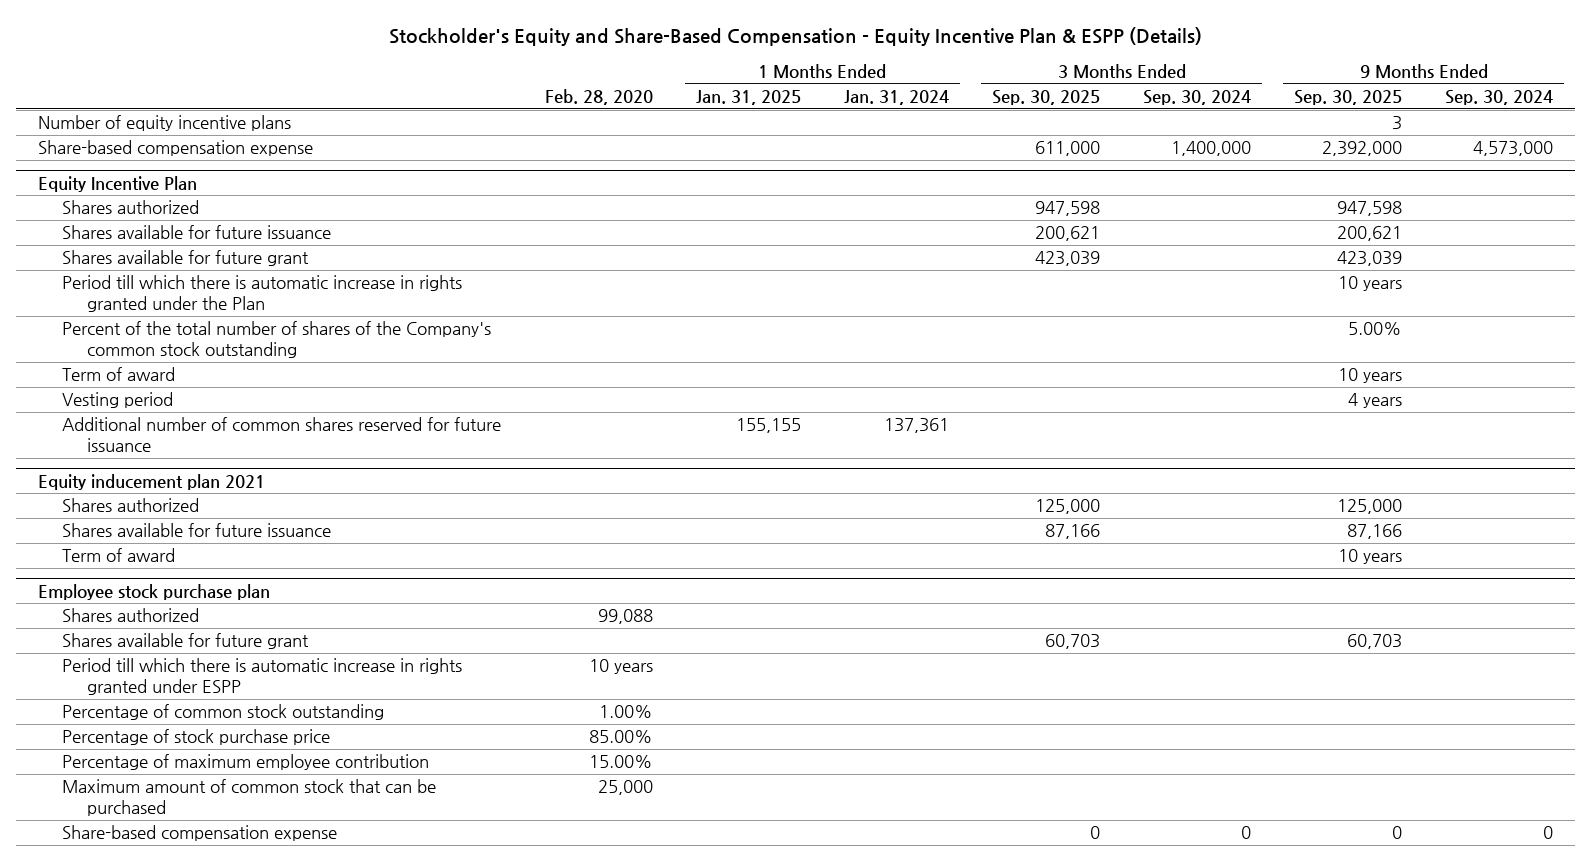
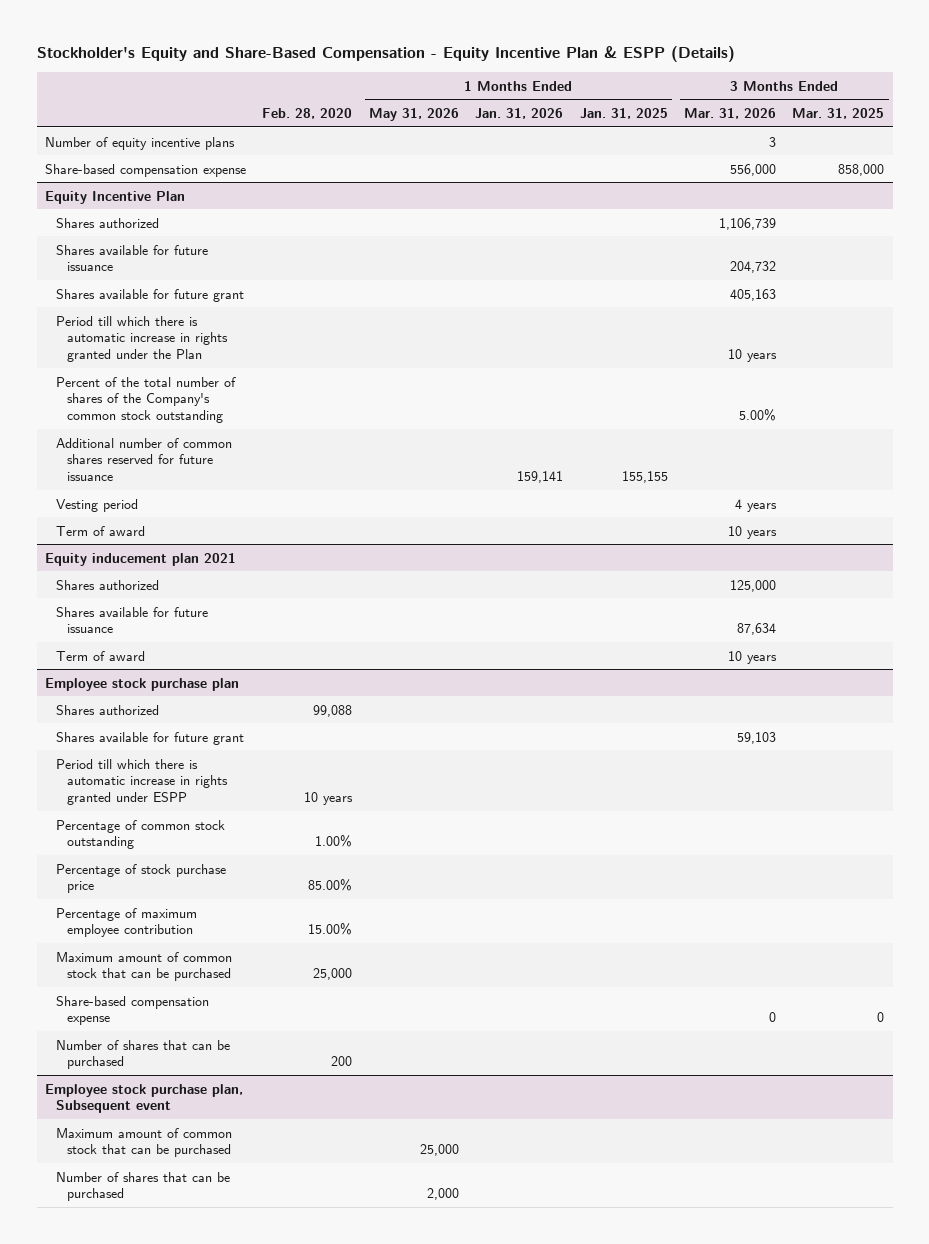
- | Feb. 28, 2020 | 1 Months Ended Jan. 31, 2025 | 1 Months Ended Jan. 31, 2024 | 3 Months Ended Sep. 30, 2025 | 3 Months Ended Sep. 30, 2024 | 9 Months Ended Sep. 30, 2025 | 9 Months Ended Sep. 30, 2024
+ | Feb. 28, 2020 | 1 Months Ended May 31, 2026 | 1 Months Ended Jan. 31, 2026 | 1 Months Ended Jan. 31, 2025 | 3 Months Ended Mar. 31, 2026 | 3 Months Ended Mar. 31, 2025
@ Equity Incentive Plan
moved down: Vesting period | | | | | 4 years |
moved down: Term of award | | | | | 10 years |
@ Employee stock purchase plan
+ Number of shares that can be purchased | 200 | | | | |
+ Employee stock purchase plan, Subsequent event
+ Maximum amount of common stock that can be purchased | | 25,000 | | | |
+ Number of shares that can be purchased | | 2,000 | | | |

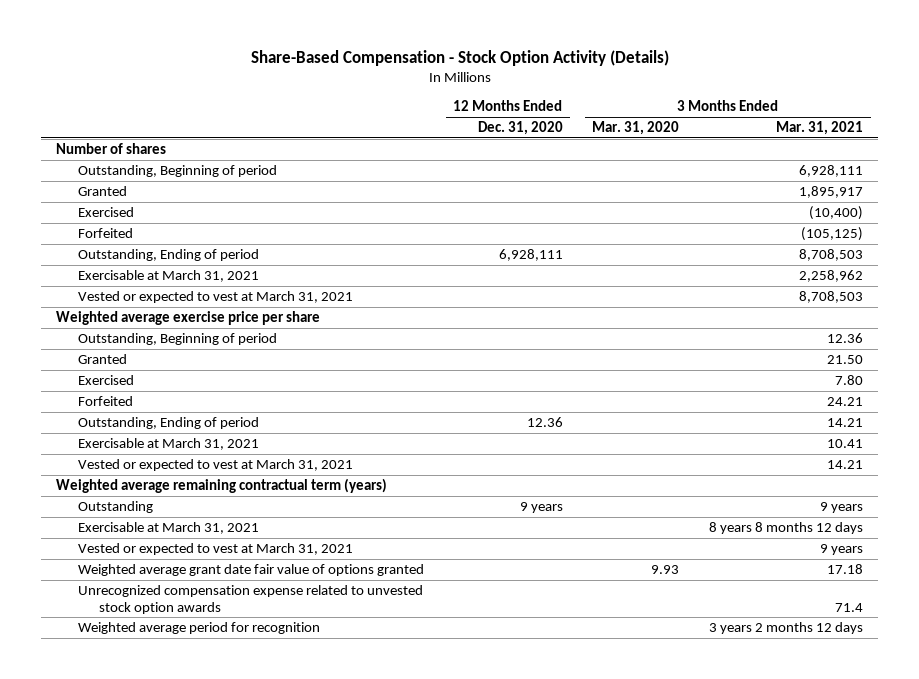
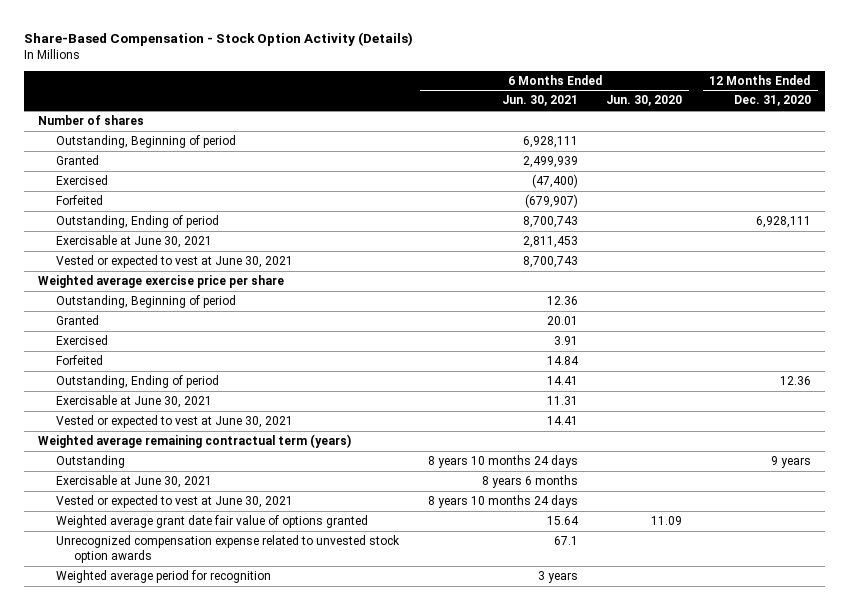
- | 12 Months Ended Dec. 31, 2020 | 3 Months Ended Mar. 31, 2020 | 3 Months Ended Mar. 31, 2021
+ | 6 Months Ended Jun. 30, 2021 | 6 Months Ended Jun. 30, 2020 | 12 Months Ended Dec. 31, 2020
- Exercisable at March 31, 2021 | | | 2,258,962
- Vested or expected to vest at March 31, 2021 | | | 8,708,503
+ Exercisable at June 30, 2021 | 2,811,453 | |
+ Vested or expected to vest at June 30, 2021 | 8,700,743 | |
- Exercisable at March 31, 2021 | | | 10.41
- Vested or expected to vest at March 31, 2021 | | | 14.21
+ Exercisable at June 30, 2021 | 11.31 | |
+ Vested or expected to vest at June 30, 2021 | 14.41 | |
- Exercisable at March 31, 2021 | | | 8 years 8 months 12 days
- Vested or expected to vest at March 31, 2021 | | | 9 years
+ Exercisable at June 30, 2021 | 8 years 6 months | |
+ Vested or expected to vest at June 30, 2021 | 8 years 10 months 24 days | |

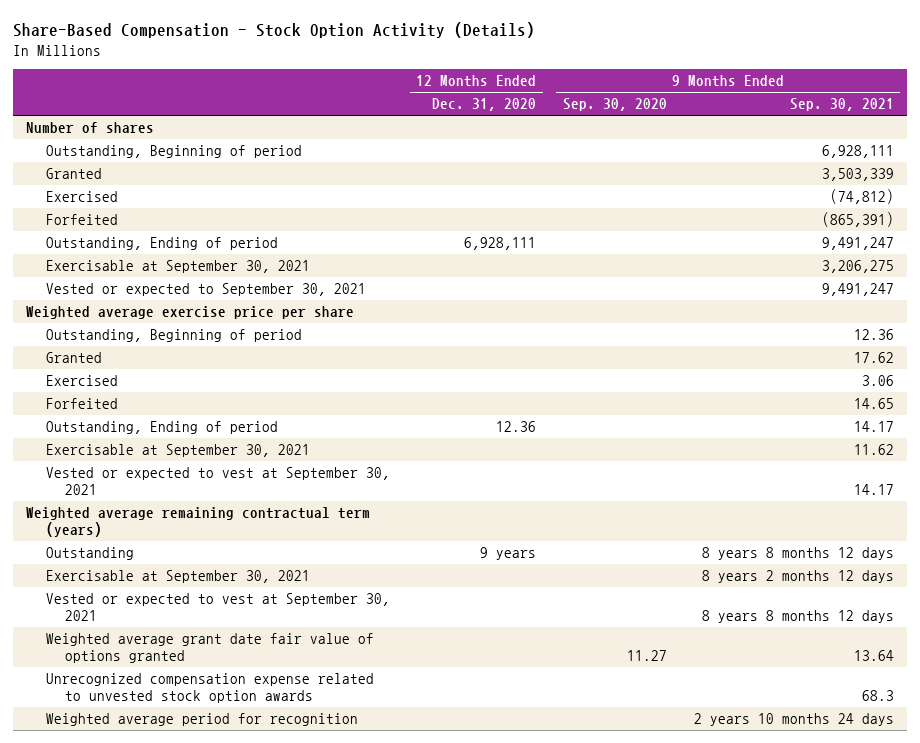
- | 6 Months Ended Jun. 30, 2021 | 6 Months Ended Jun. 30, 2020 | 12 Months Ended Dec. 31, 2020
+ | 12 Months Ended Dec. 31, 2020 | 9 Months Ended Sep. 30, 2020 | 9 Months Ended Sep. 30, 2021
- Exercisable at June 30, 2021 | 2,811,453 | |
- Vested or expected to vest at June 30, 2021 | 8,700,743 | |
+ Exercisable at September 30, 2021 | | | 3,206,275
+ Vested or expected to September 30, 2021 | | | 9,491,247
- Exercisable at June 30, 2021 | 11.31 | |
- Vested or expected to vest at June 30, 2021 | 14.41 | |
+ Exercisable at September 30, 2021 | | | 11.62
+ Vested or expected to vest at September 30, 2021 | | | 14.17
- Exercisable at June 30, 2021 | 8 years 6 months | |
- Vested or expected to vest at June 30, 2021 | 8 years 10 months 24 days | |
+ Exercisable at September 30, 2021 | | | 8 years 2 months 12 days
+ Vested or expected to vest at September 30, 2021 | | | 8 years 8 months 12 days

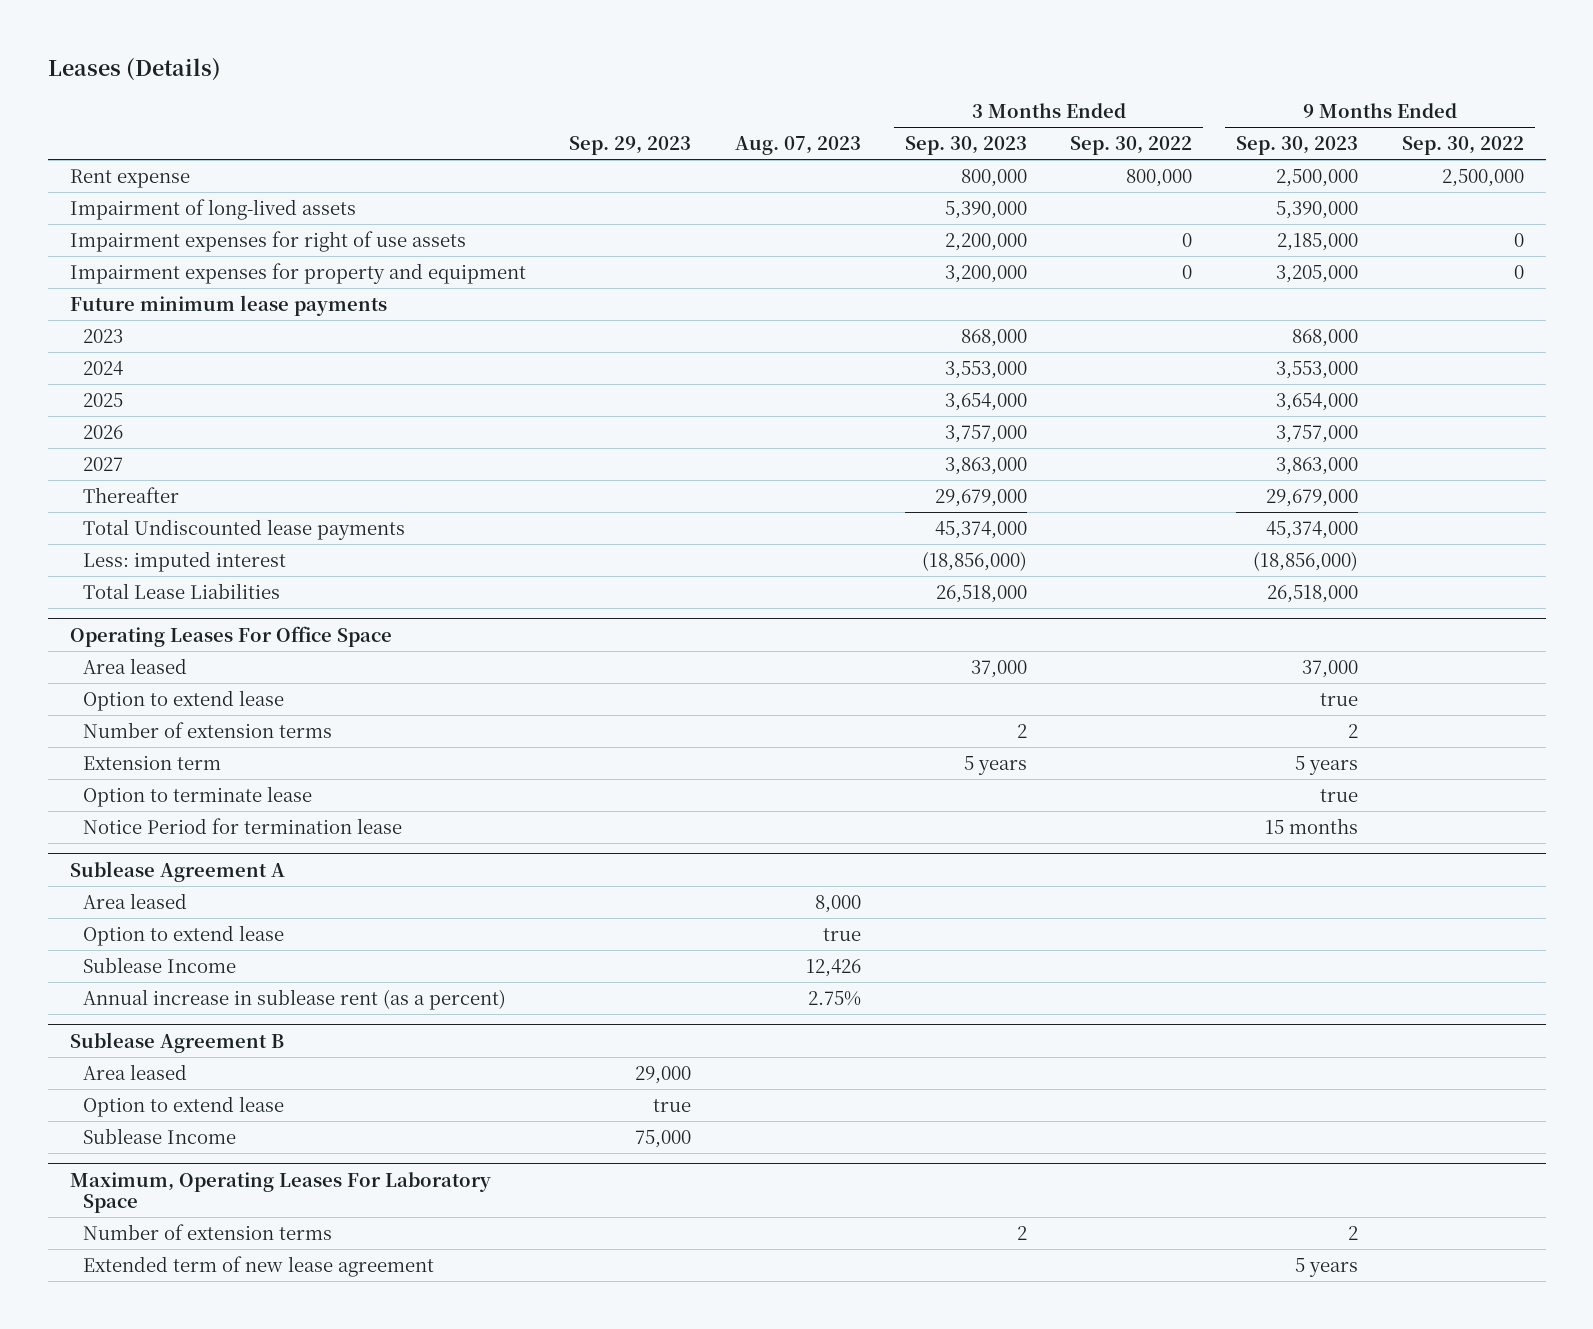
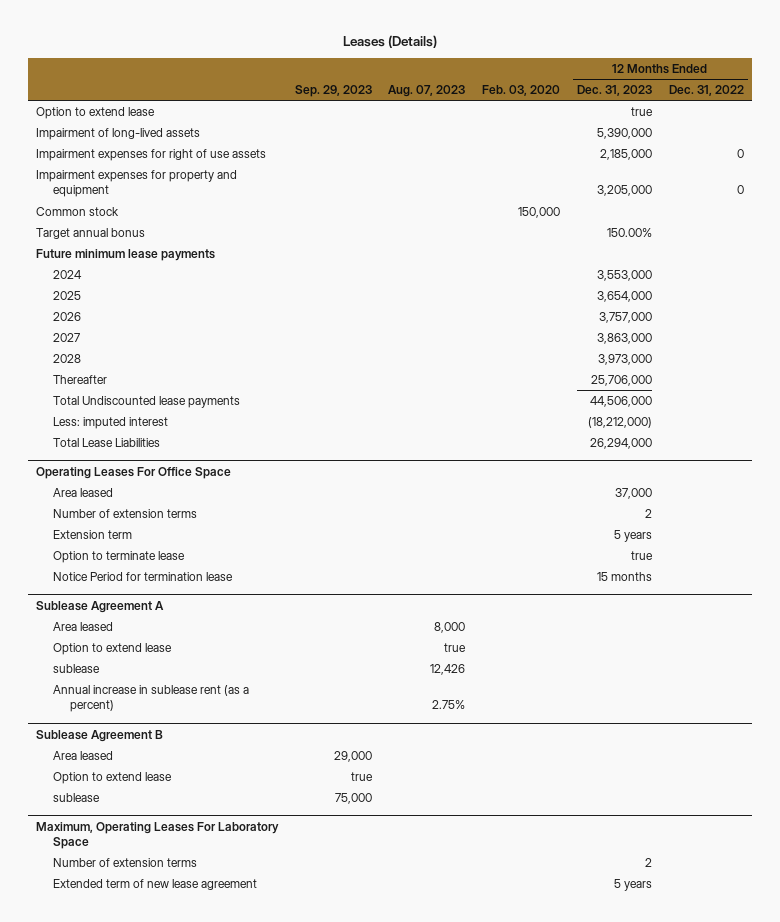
- | Sep. 29, 2023 | Aug. 07, 2023 | 3 Months Ended Sep. 30, 2023 | 3 Months Ended Sep. 30, 2022 | 9 Months Ended Sep. 30, 2023 | 9 Months Ended Sep. 30, 2022
+ | Sep. 29, 2023 | Aug. 07, 2023 | Feb. 03, 2020 | 12 Months Ended Dec. 31, 2023 | 12 Months Ended Dec. 31, 2022
- Rent expense | | | 800,000 | 800,000 | 2,500,000 | 2,500,000
+ Option to extend lease | | | | true |
+ Common stock | | | 150,000 | |
+ Target annual bonus | | | | 150.00% |
- 2023 | | | 868,000 | | 868,000 |
+ 2028 | | | | 3,973,000 |
@ Operating Leases For Office Space
- Option to extend lease | | | | | true |
@ Sublease Agreement A
- Sublease Income | | 12,426 | | | |
+ sublease | | 12,426 | | |
@ Sublease Agreement B
- Sublease Income | 75,000 | | | | |
+ sublease | 75,000 | | | |

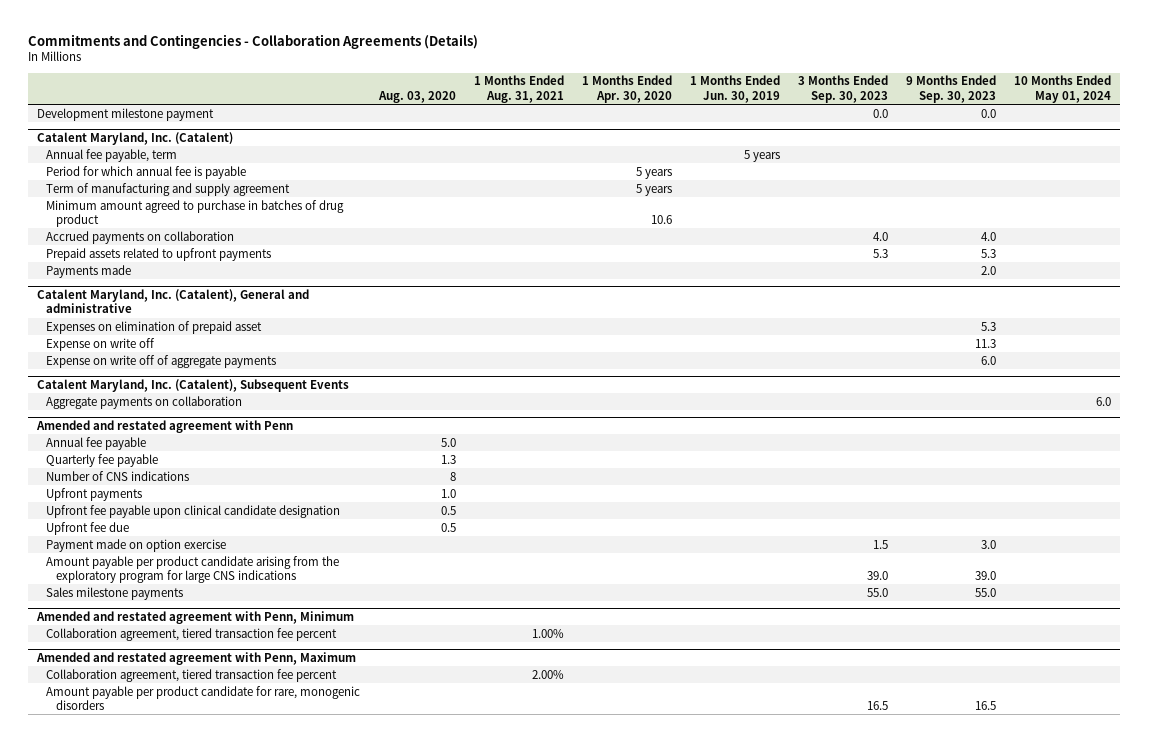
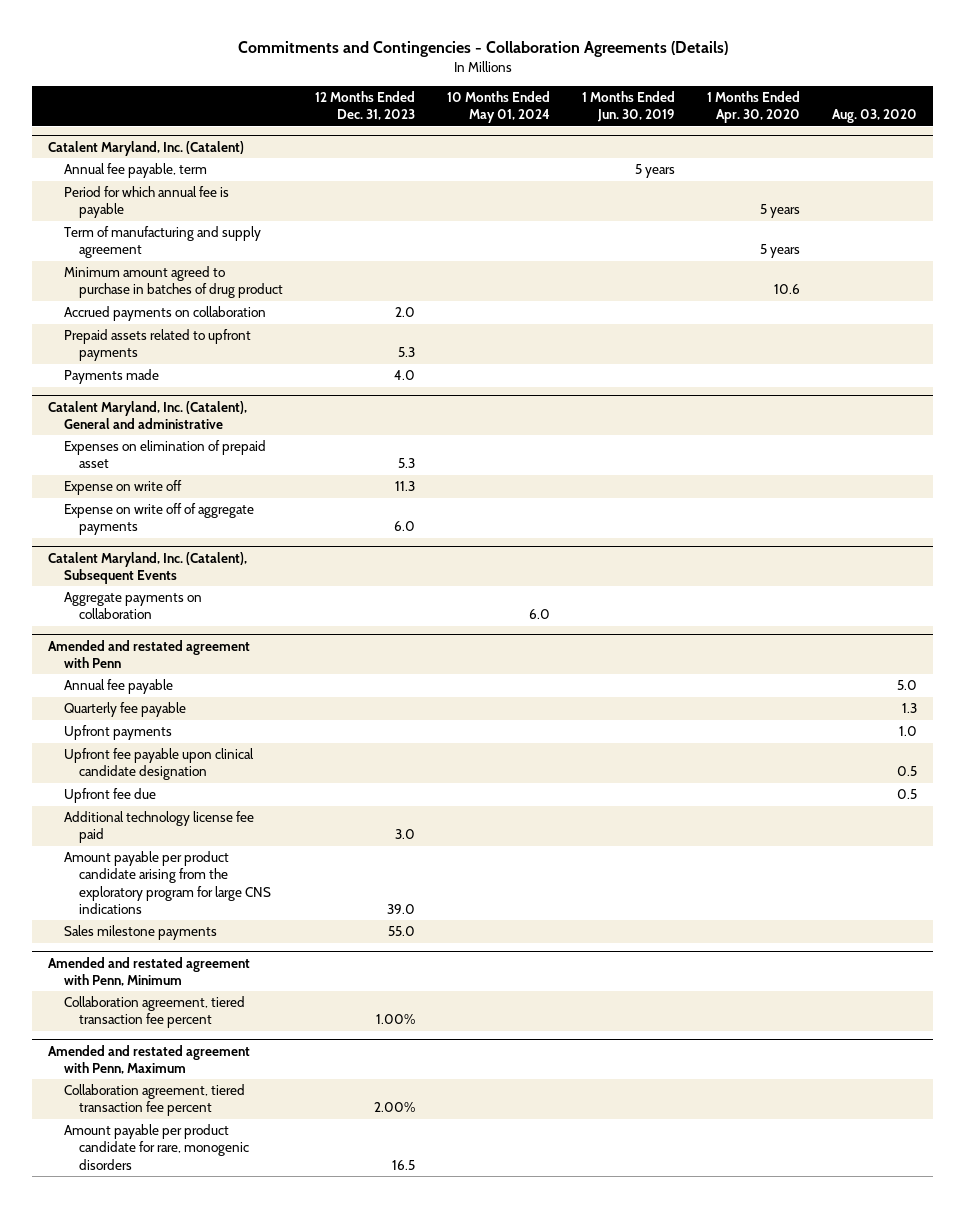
- | Aug. 03, 2020 | 1 Months Ended Aug. 31, 2021 | 1 Months Ended Apr. 30, 2020 | 1 Months Ended Jun. 30, 2019 | 3 Months Ended Sep. 30, 2023 | 9 Months Ended Sep. 30, 2023 | 10 Months Ended May 01, 2024
+ | 12 Months Ended Dec. 31, 2023 | 10 Months Ended May 01, 2024 | 1 Months Ended Jun. 30, 2019 | 1 Months Ended Apr. 30, 2020 | Aug. 03, 2020
- Development milestone payment | | | | | 0.0 | 0.0 |
@ Amended and restated agreement with Penn
- Number of CNS indications | 8 | | | | | |
- Payment made on option exercise | | | | | 1.5 | 3.0 |
+ Additional technology license fee paid | 3.0 | | | |

